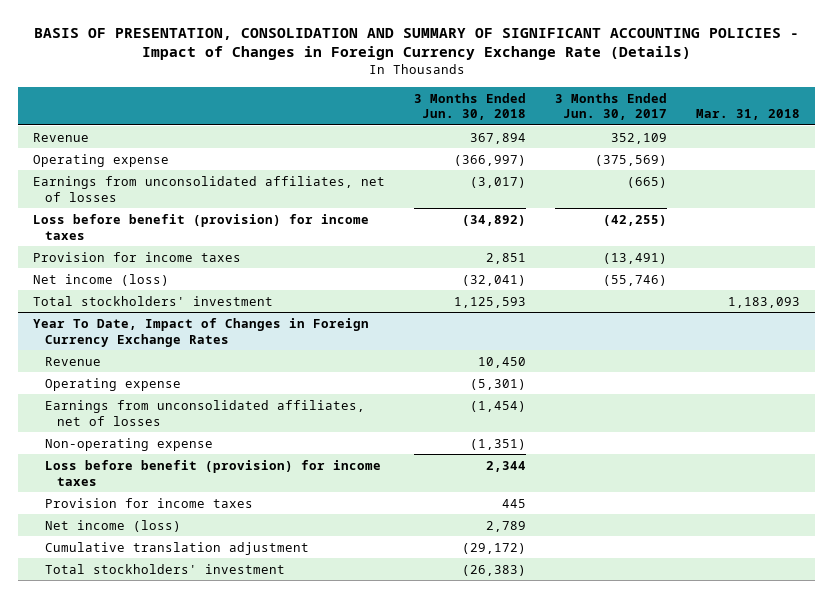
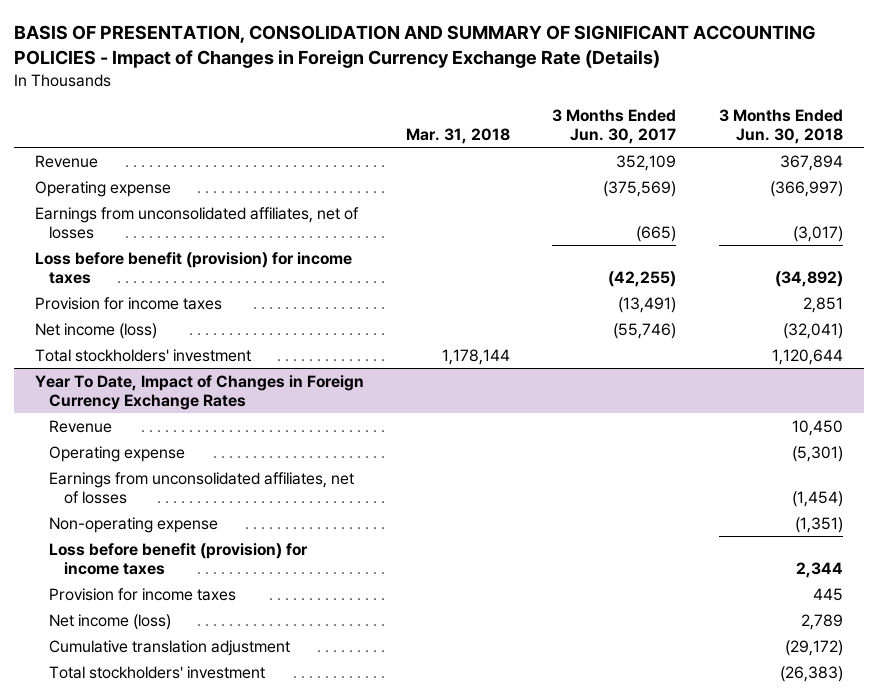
- | 3 Months Ended Jun. 30, 2018 | 3 Months Ended Jun. 30, 2017 | Mar. 31, 2018
+ | Mar. 31, 2018 | 3 Months Ended Jun. 30, 2017 | 3 Months Ended Jun. 30, 2018
- Total stockholders' investment | 1,125,593 | | 1,183,093
+ Total stockholders' investment | 1,178,144 | | 1,120,644

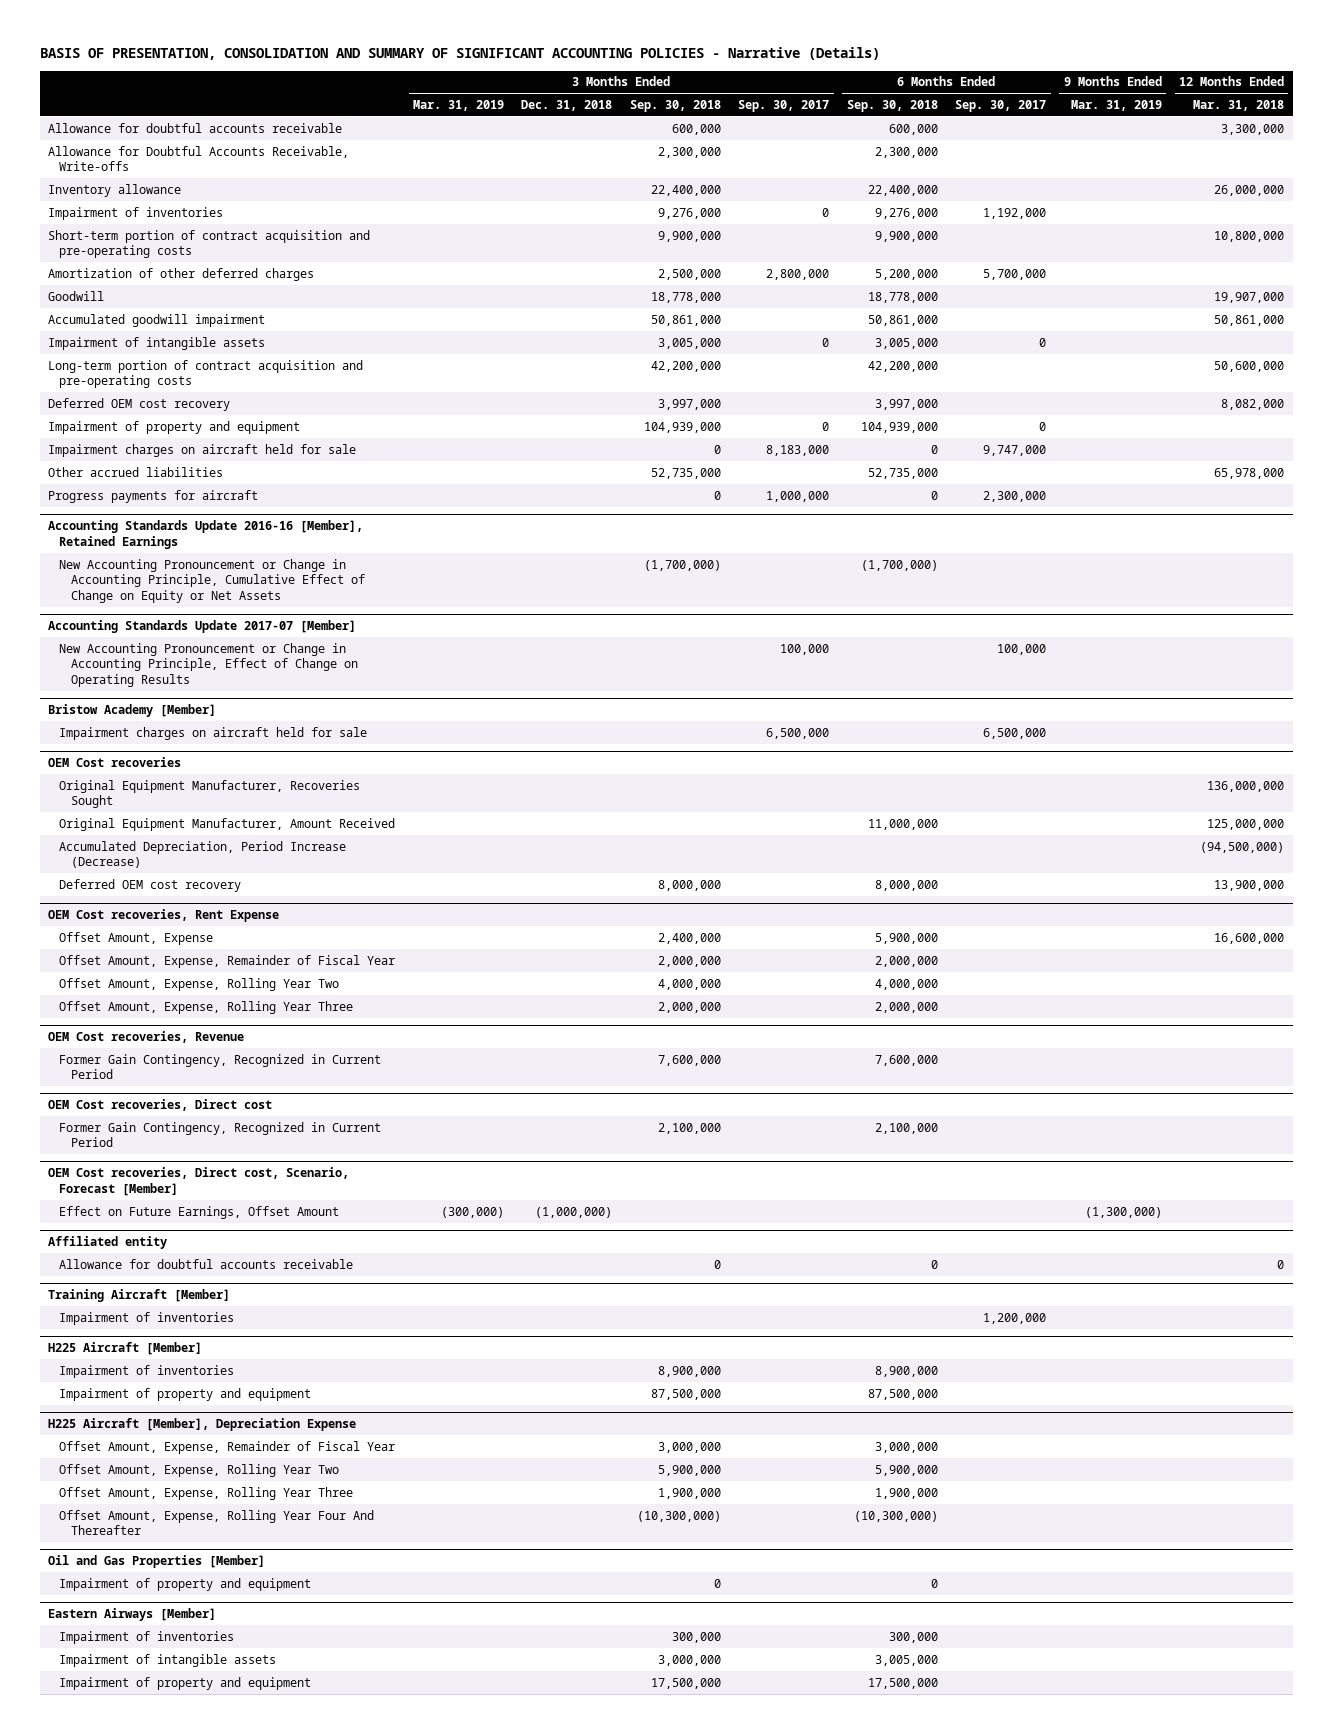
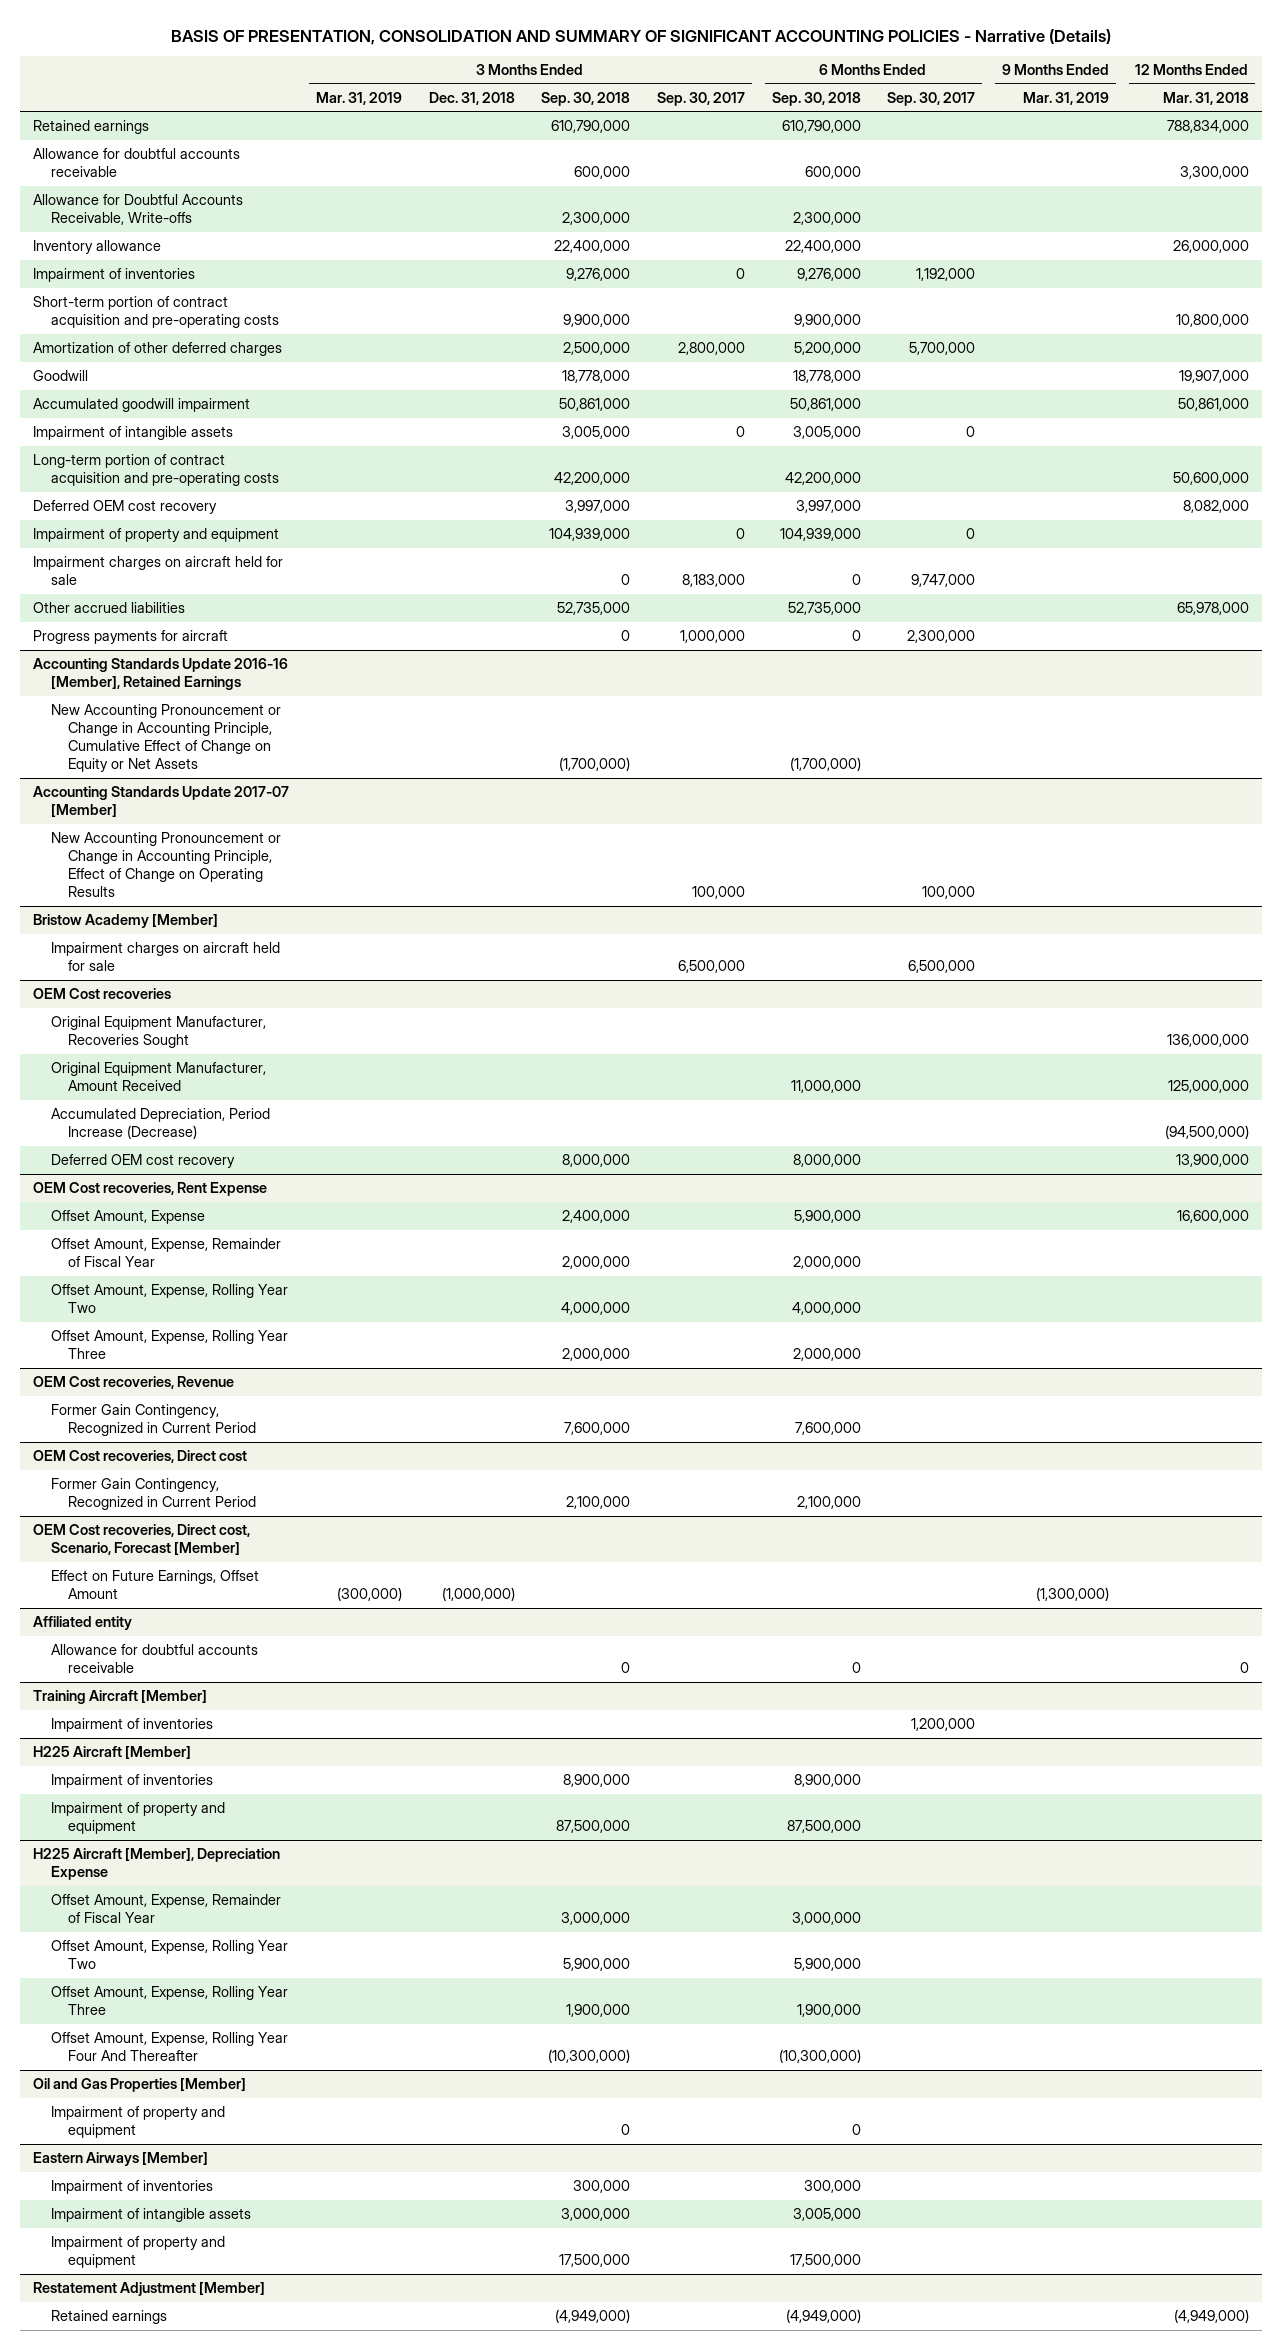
+ Retained earnings | | | 610,790,000 | | 610,790,000 | | | 788,834,000
+ Restatement Adjustment [Member]
+ Retained earnings | | | (4,949,000) | | (4,949,000) | | | (4,949,000)

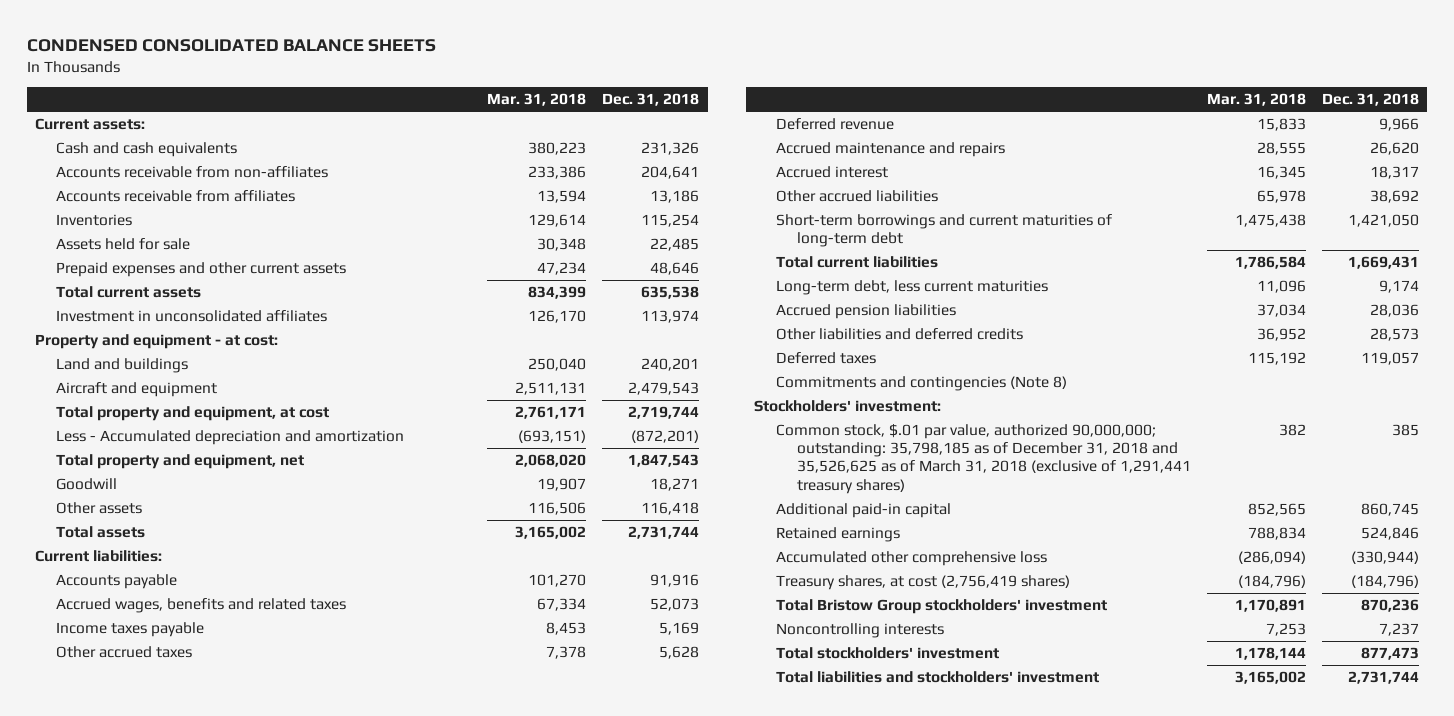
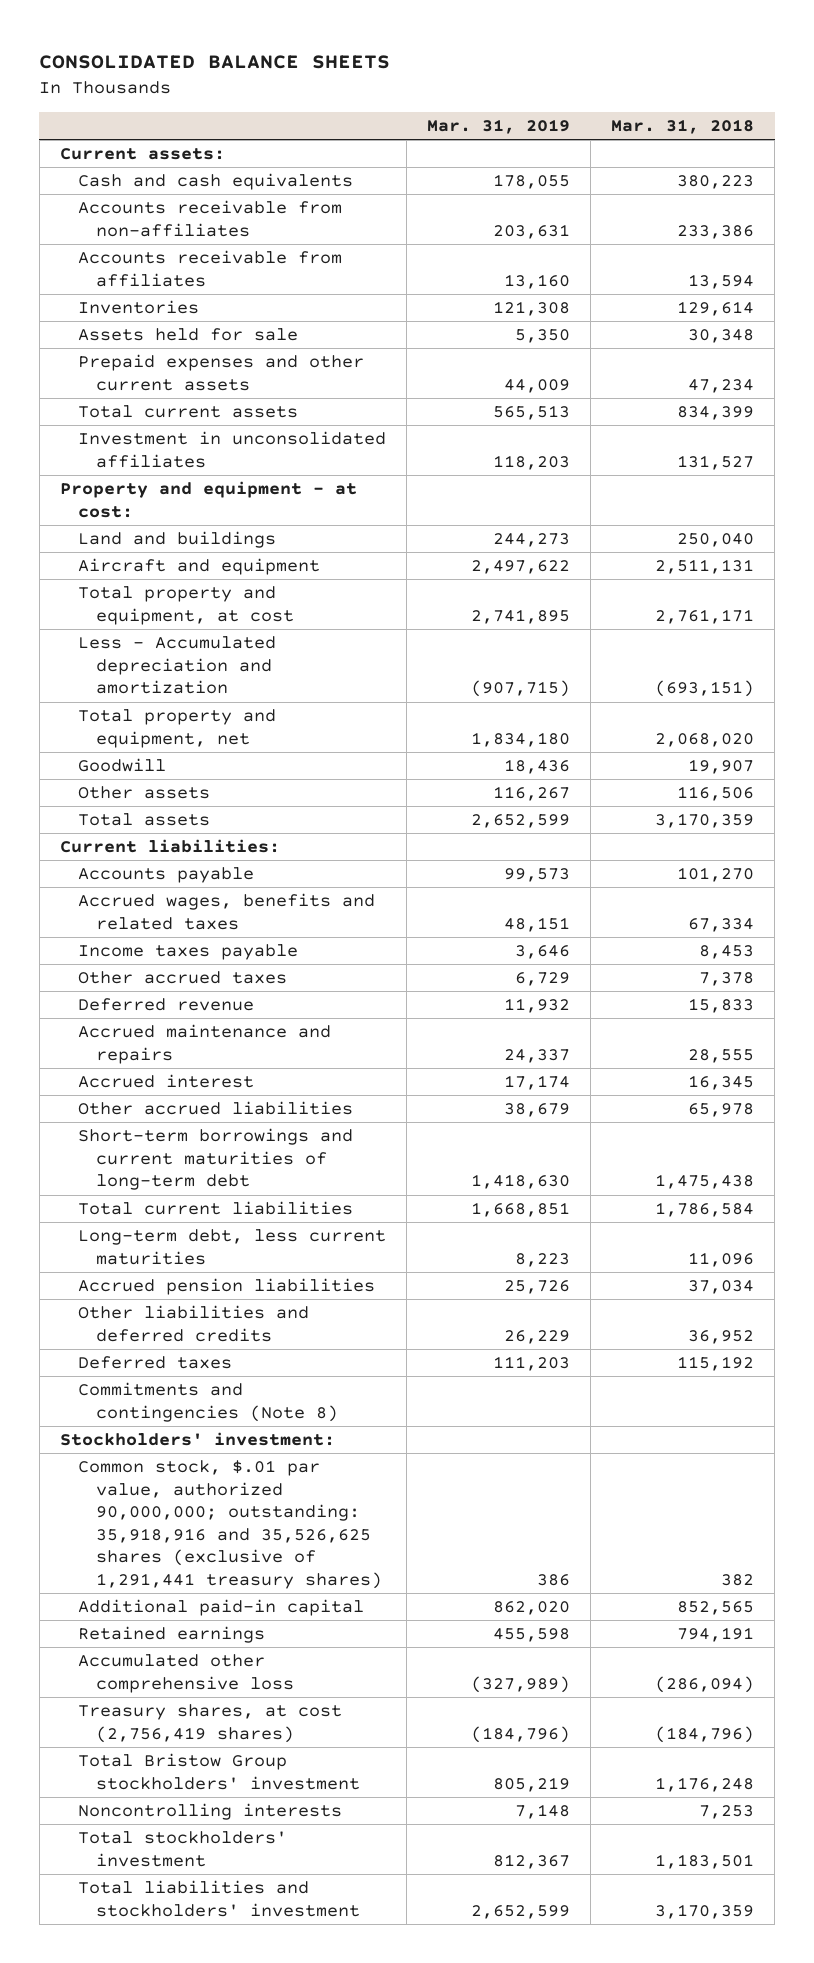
- CONDENSED CONSOLIDATED BALANCE SHEETS
+ CONSOLIDATED BALANCE SHEETS
- | Mar. 31, 2018 | Dec. 31, 2018
+ | Mar. 31, 2019 | Mar. 31, 2018
- Investment in unconsolidated affiliates | 126,170 | 113,974
+ Investment in unconsolidated affiliates | 118,203 | 131,527
- Total assets | 3,165,002 | 2,731,744
+ Total assets | 2,652,599 | 3,170,359
- Common stock, $.01 par value, authorized 90,000,000; outstanding: 35,798,185 as of December 31, 2018 and 35,526,625 as of March 31, 2018 (exclusive of 1,291,441 treasury shares) | 382 | 385
+ Common stock, $.01 par value, authorized 90,000,000; outstanding: 35,918,916 and 35,526,625 shares (exclusive of 1,291,441 treasury shares) | 386 | 382
- Retained earnings | 788,834 | 524,846
+ Retained earnings | 455,598 | 794,191
- Total Bristow Group stockholders' investment | 1,170,891 | 870,236
+ Total Bristow Group stockholders' investment | 805,219 | 1,176,248
- Total stockholders' investment | 1,178,144 | 877,473
- Total liabilities and stockholders' investment | 3,165,002 | 2,731,744
+ Total stockholders' investment | 812,367 | 1,183,501
+ Total liabilities and stockholders' investment | 2,652,599 | 3,170,359

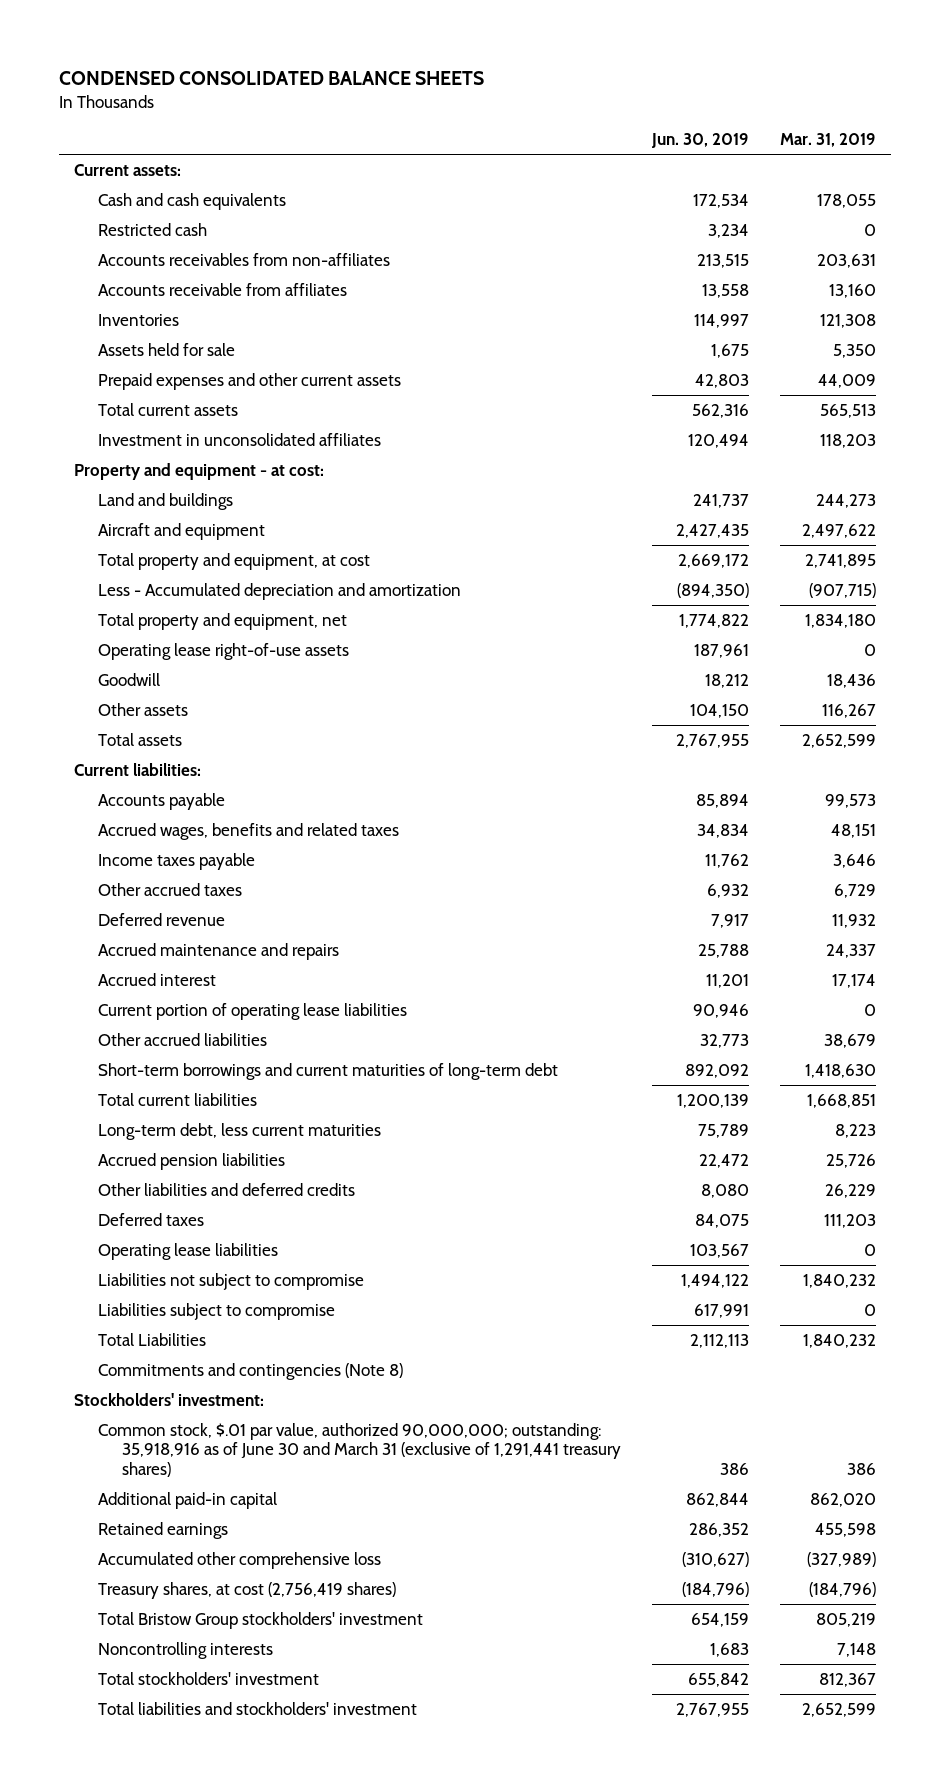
- CONSOLIDATED BALANCE SHEETS
+ CONDENSED CONSOLIDATED BALANCE SHEETS
- | Mar. 31, 2019 | Mar. 31, 2018
+ | Jun. 30, 2019 | Mar. 31, 2019
- Accounts receivable from non-affiliates | 203,631 | 233,386
+ Restricted cash | 3,234 | 0
+ Accounts receivables from non-affiliates | 213,515 | 203,631
+ Operating lease right-of-use assets | 187,961 | 0
+ Current portion of operating lease liabilities | 90,946 | 0
+ Operating lease liabilities | 103,567 | 0
+ Liabilities not subject to compromise | 1,494,122 | 1,840,232
+ Liabilities subject to compromise | 617,991 | 0
+ Total Liabilities | 2,112,113 | 1,840,232
- Common stock, $.01 par value, authorized 90,000,000; outstanding: 35,918,916 and 35,526,625 shares (exclusive of 1,291,441 treasury shares) | 386 | 382
+ Common stock, $.01 par value, authorized 90,000,000; outstanding: 35,918,916 as of June 30 and March 31 (exclusive of 1,291,441 treasury shares) | 386 | 386

